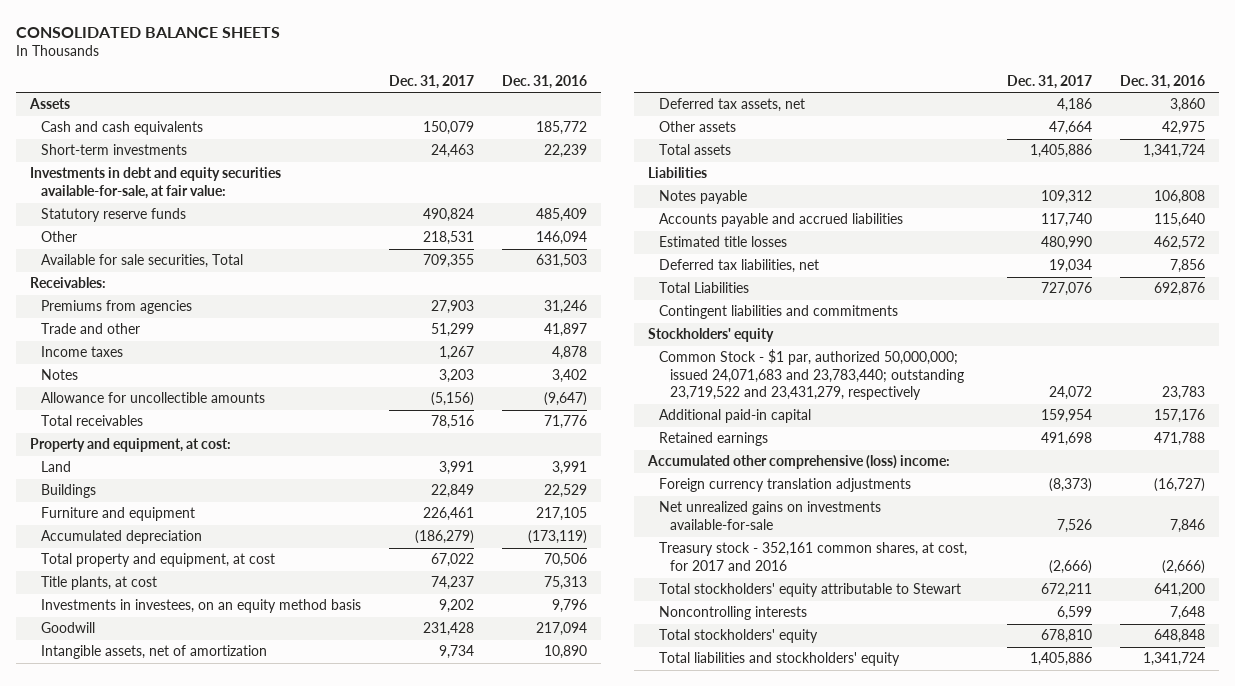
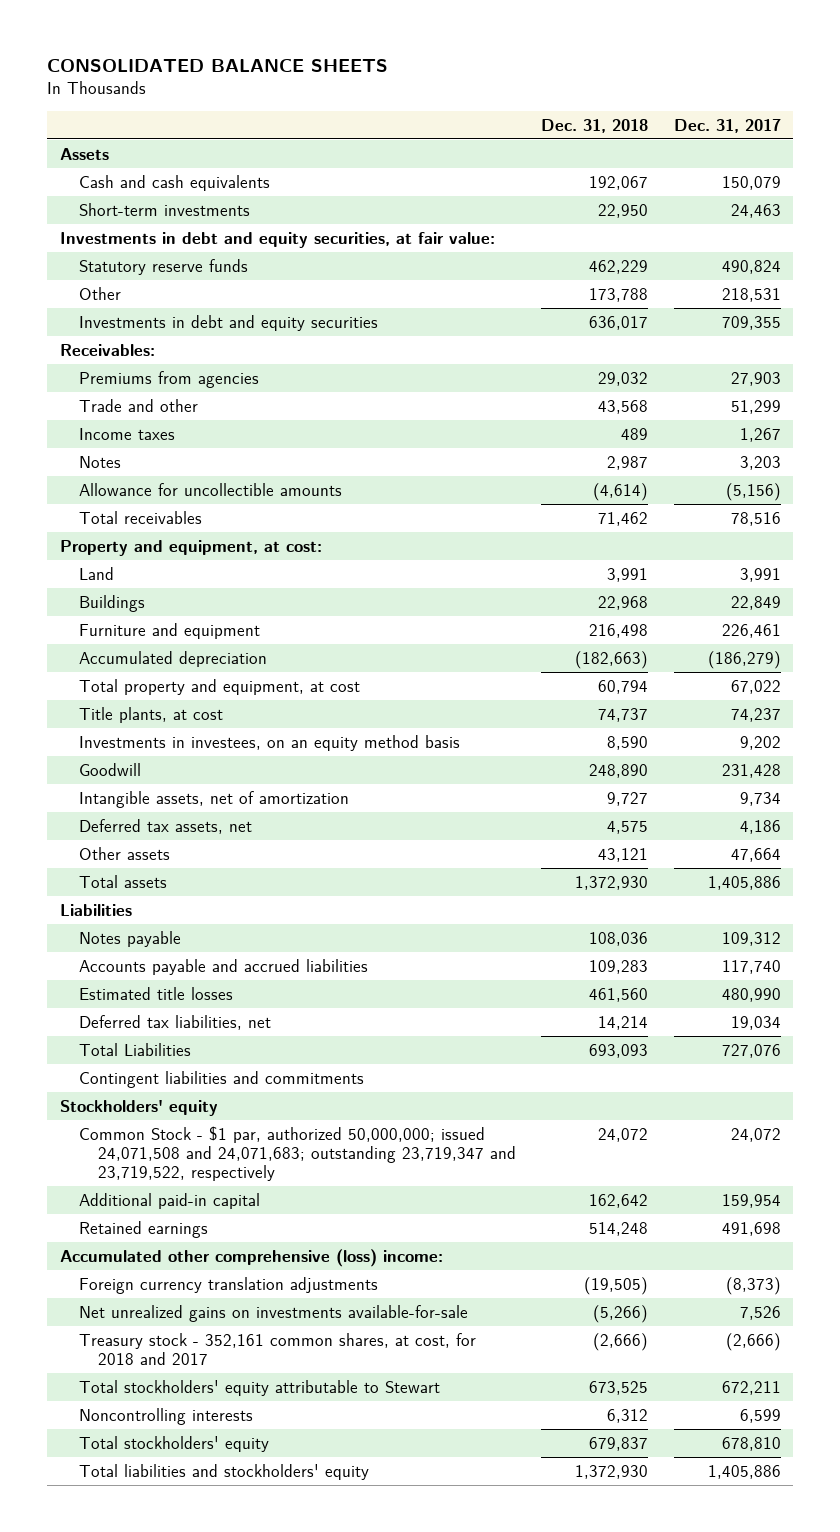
- | Dec. 31, 2017 | Dec. 31, 2016
+ | Dec. 31, 2018 | Dec. 31, 2017
- Investments in debt and equity securities available-for-sale, at fair value:
+ Investments in debt and equity securities, at fair value:
- Available for sale securities, Total | 709,355 | 631,503
+ Investments in debt and equity securities | 636,017 | 709,355
- Common Stock - $1 par, authorized 50,000,000; issued 24,071,683 and 23,783,440; outstanding 23,719,522 and 23,431,279, respectively | 24,072 | 23,783
+ Common Stock - $1 par, authorized 50,000,000; issued 24,071,508 and 24,071,683; outstanding 23,719,347 and 23,719,522, respectively | 24,072 | 24,072
- Treasury stock - 352,161 common shares, at cost, for 2017 and 2016 | (2,666) | (2,666)
+ Treasury stock - 352,161 common shares, at cost, for 2018 and 2017 | (2,666) | (2,666)

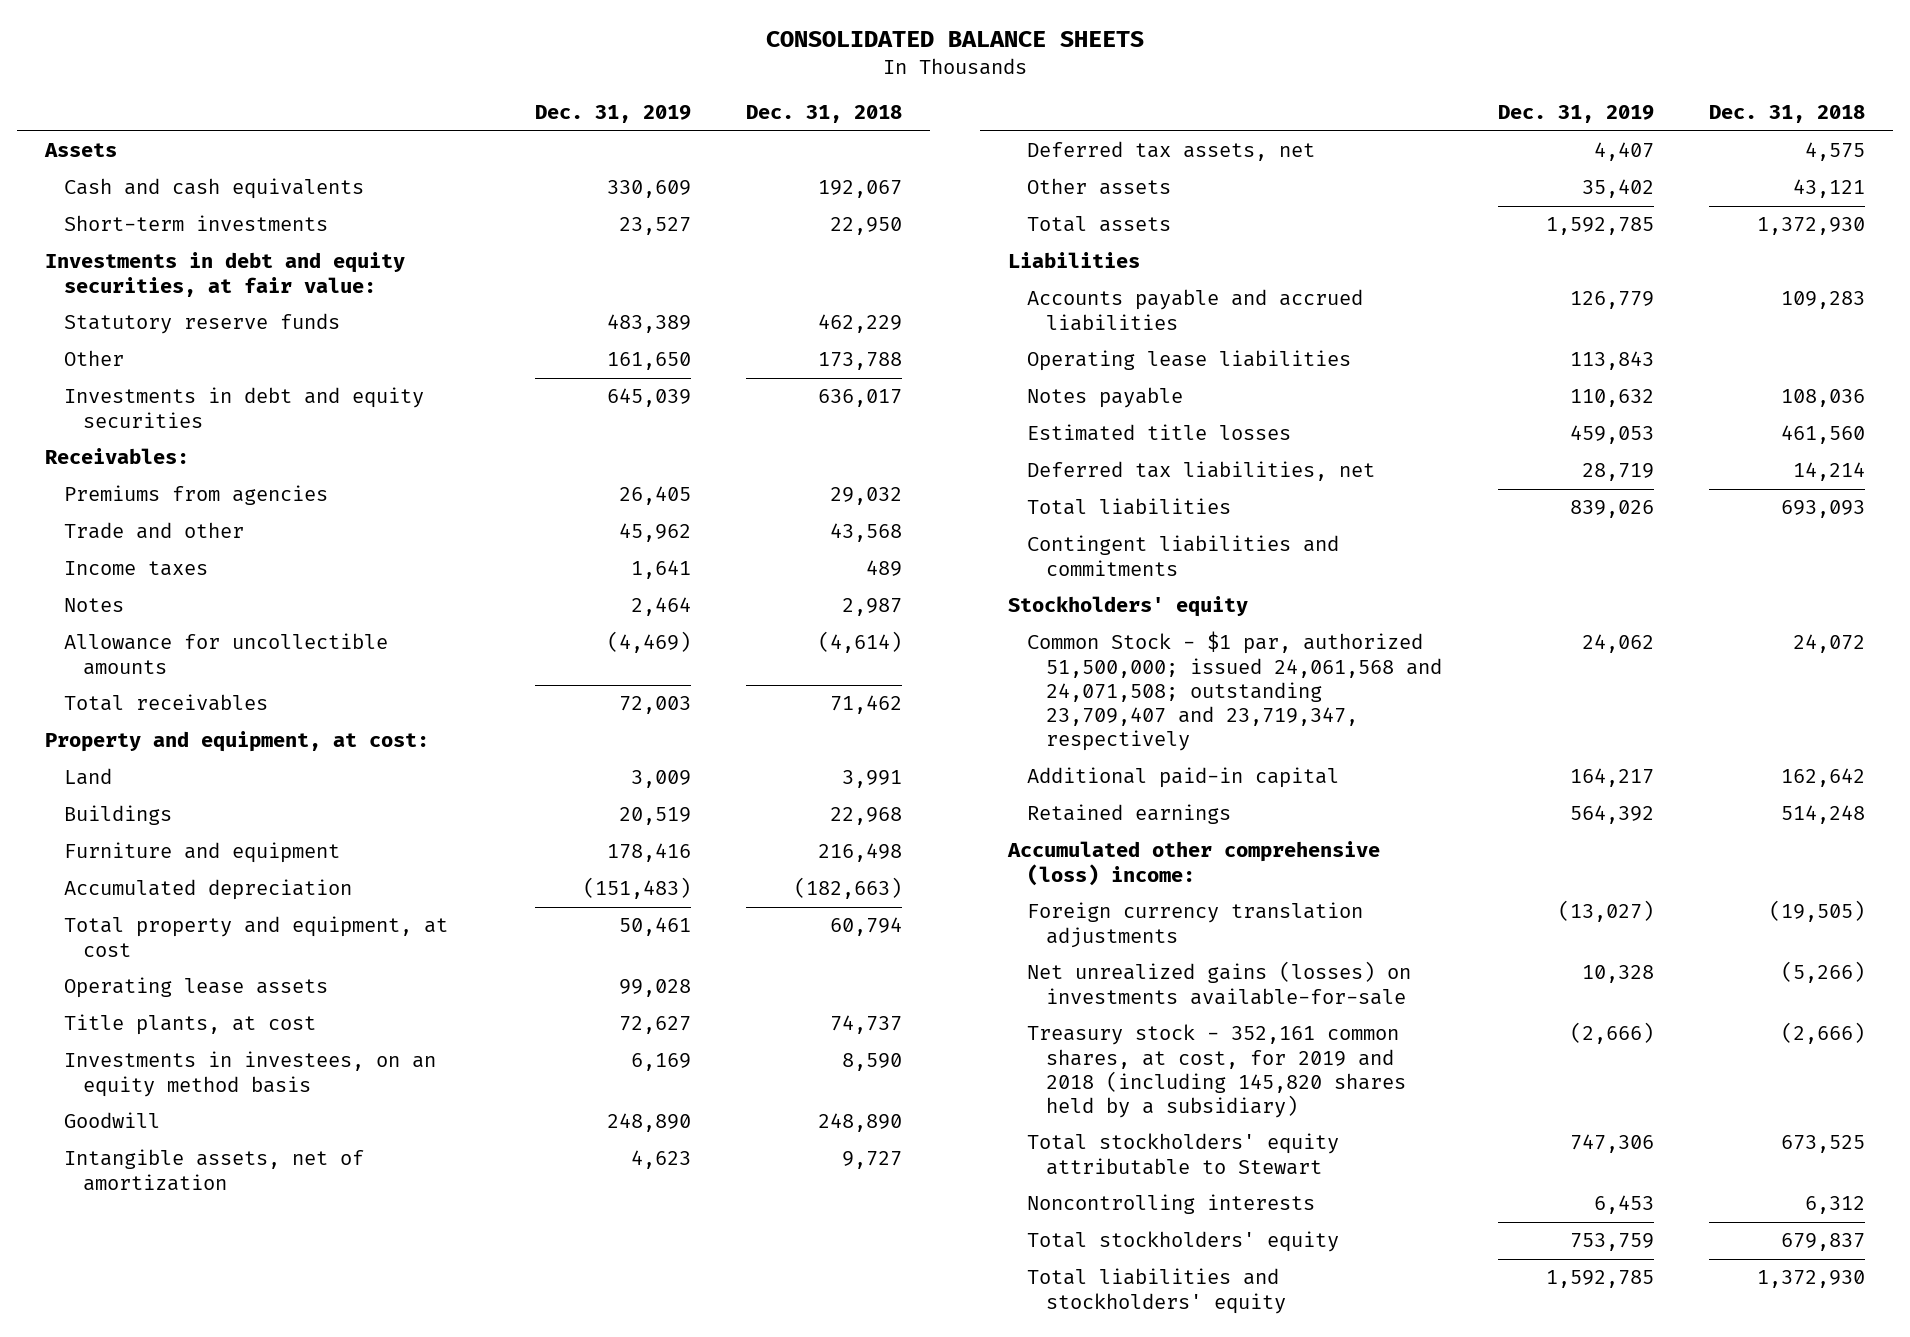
- | Dec. 31, 2018 | Dec. 31, 2017
+ | Dec. 31, 2019 | Dec. 31, 2018
+ Operating lease assets | 99,028 |
+ Operating lease liabilities | 113,843 |
moved down: Notes payable | 110,632 | 108,036
- Total Liabilities | 693,093 | 727,076
+ Total liabilities | 839,026 | 693,093
- Common Stock - $1 par, authorized 50,000,000; issued 24,071,508 and 24,071,683; outstanding 23,719,347 and 23,719,522, respectively | 24,072 | 24,072
+ Common Stock - $1 par, authorized 51,500,000; issued 24,061,568 and 24,071,508; outstanding 23,709,407 and 23,719,347, respectively | 24,062 | 24,072
- Net unrealized gains on investments available-for-sale | (5,266) | 7,526
- Treasury stock - 352,161 common shares, at cost, for 2018 and 2017 | (2,666) | (2,666)
+ Net unrealized gains (losses) on investments available-for-sale | 10,328 | (5,266)
+ Treasury stock - 352,161 common shares, at cost, for 2019 and 2018 (including 145,820 shares held by a subsidiary) | (2,666) | (2,666)

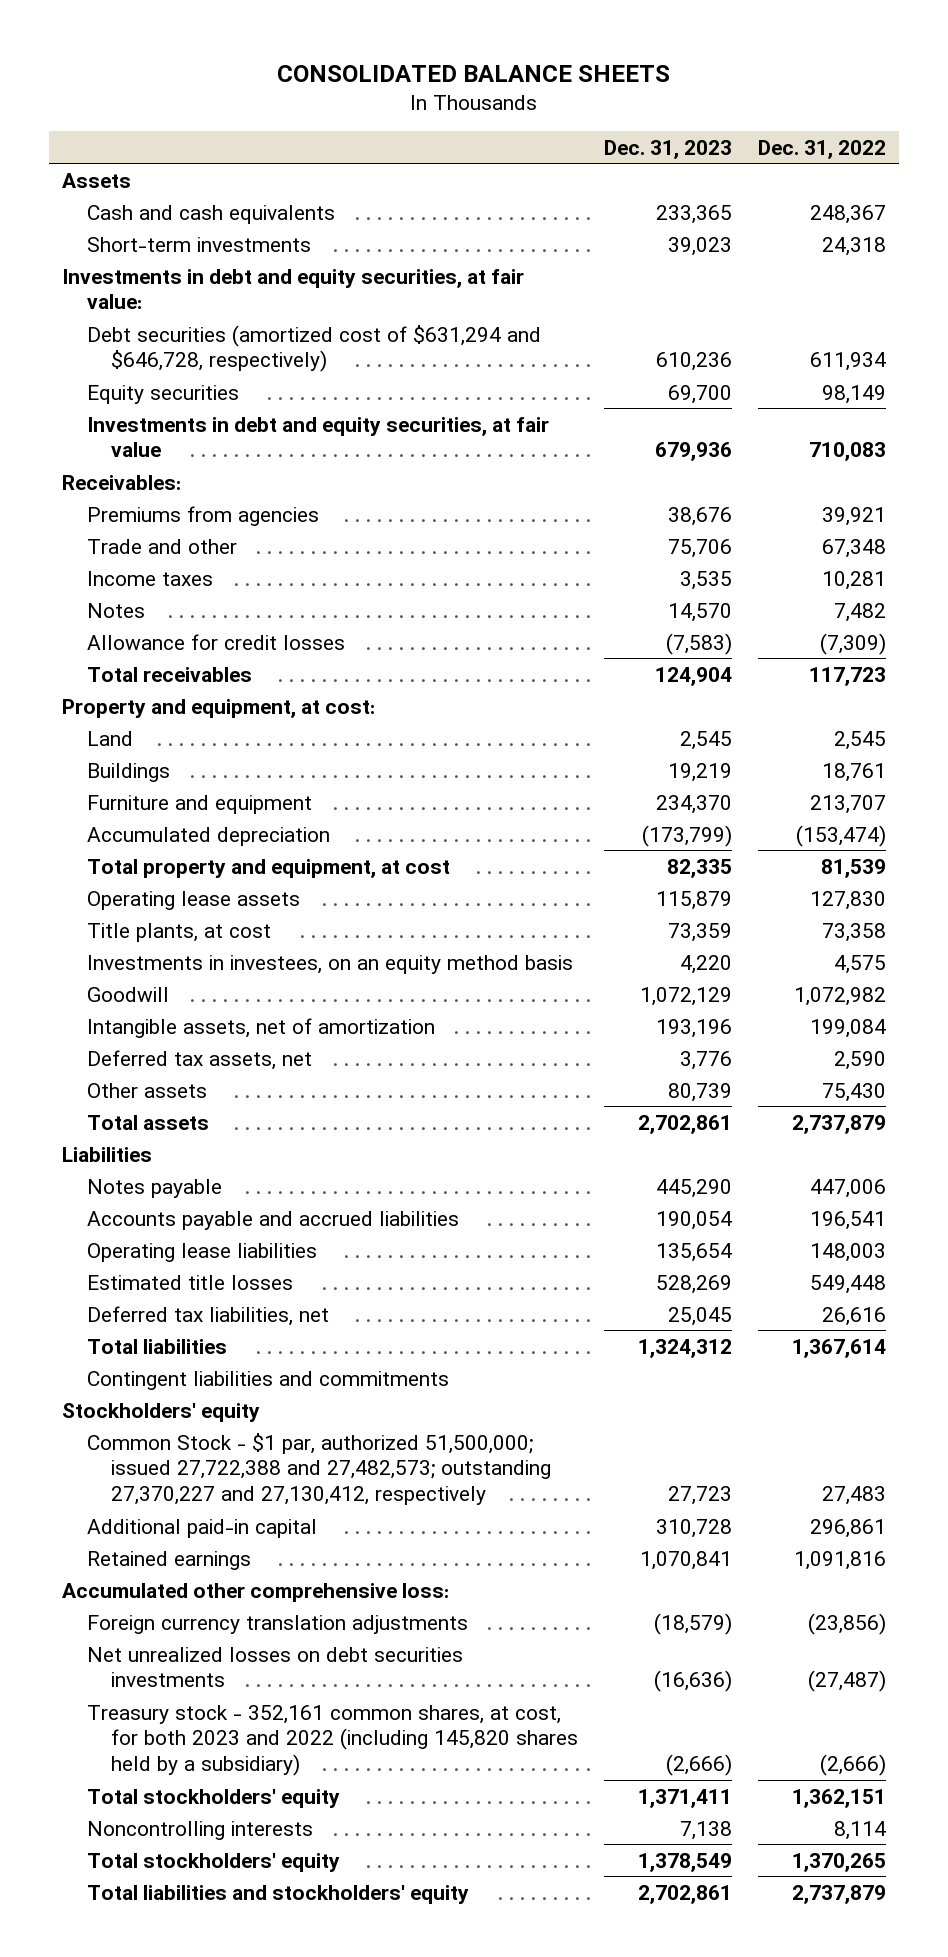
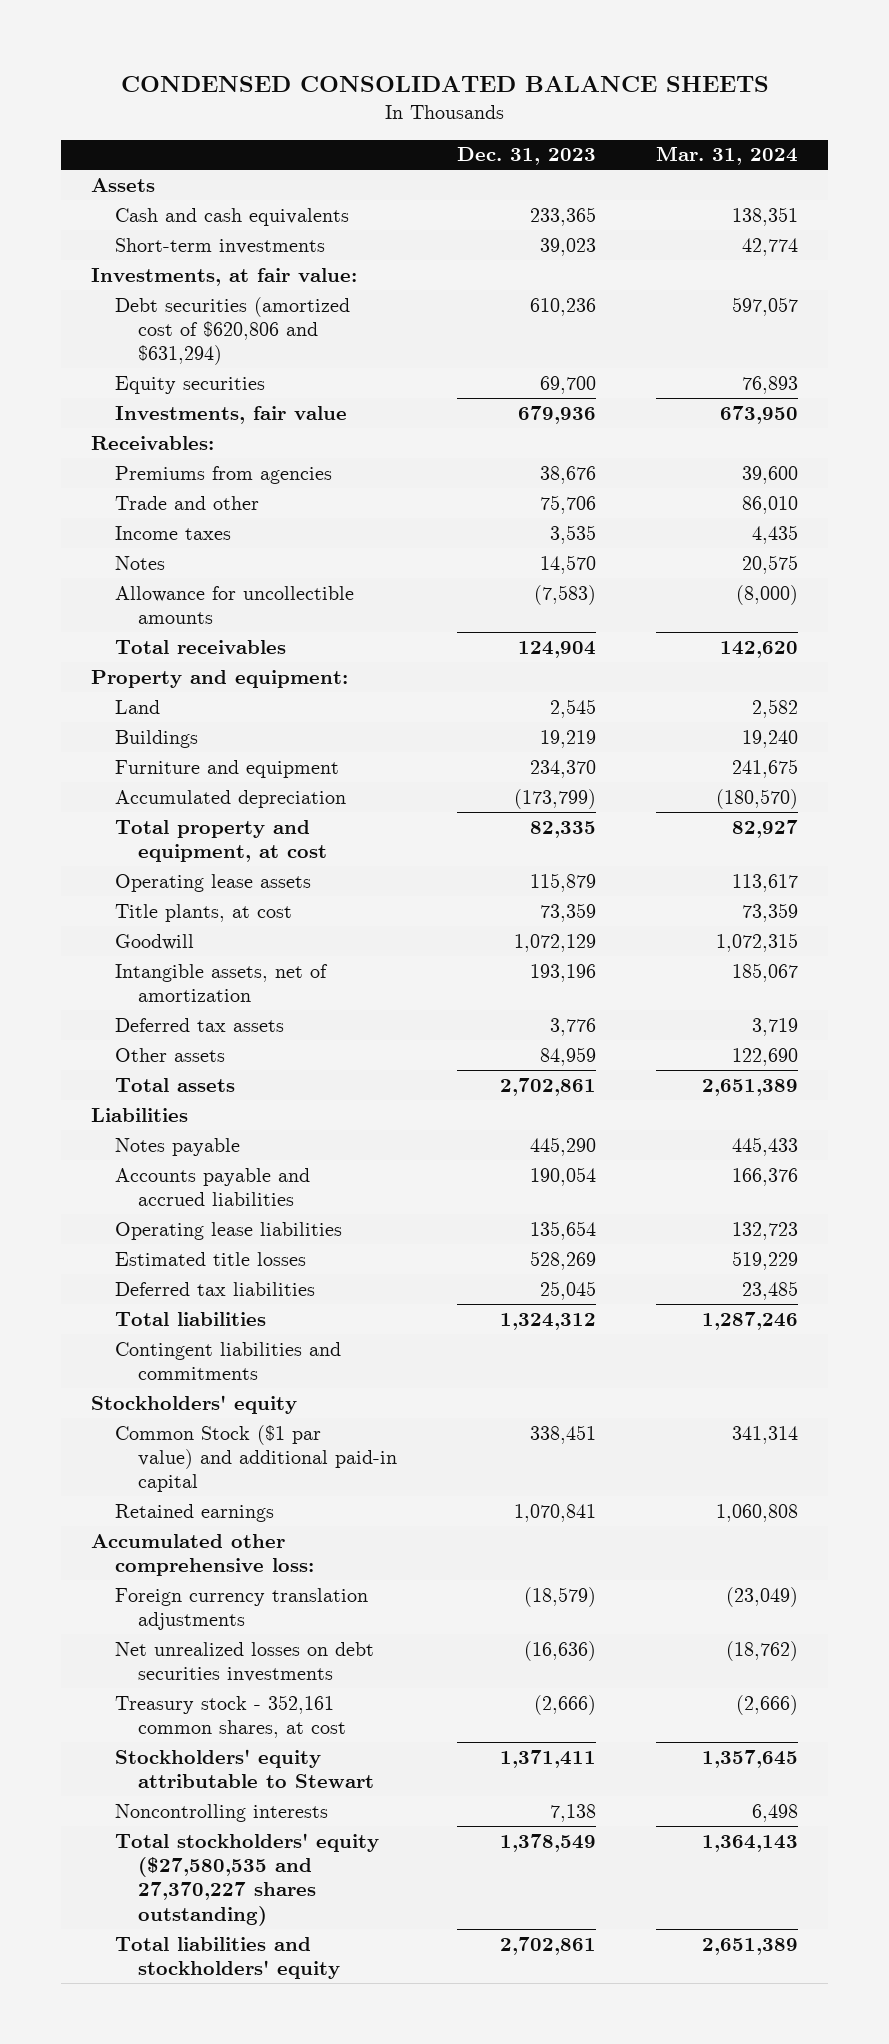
- CONSOLIDATED BALANCE SHEETS
+ CONDENSED CONSOLIDATED BALANCE SHEETS
- | Dec. 31, 2023 | Dec. 31, 2022
+ | Dec. 31, 2023 | Mar. 31, 2024
- Investments in debt and equity securities, at fair value:
- Debt securities (amortized cost of $631,294 and $646,728, respectively) | 610,236 | 611,934
+ Investments, at fair value:
+ Debt securities (amortized cost of $620,806 and $631,294) | 610,236 | 597,057
- Investments in debt and equity securities, at fair value | 679,936 | 710,083
+ Investments, fair value | 679,936 | 673,950
- Allowance for credit losses | (7,583) | (7,309)
+ Allowance for uncollectible amounts | (7,583) | (8,000)
- Property and equipment, at cost:
+ Property and equipment:
- Investments in investees, on an equity method basis | 4,220 | 4,575
- Deferred tax assets, net | 3,776 | 2,590
- Other assets | 80,739 | 75,430
+ Deferred tax assets | 3,776 | 3,719
+ Other assets | 84,959 | 122,690
- Deferred tax liabilities, net | 25,045 | 26,616
+ Deferred tax liabilities | 25,045 | 23,485
- Common Stock - $1 par, authorized 51,500,000; issued 27,722,388 and 27,482,573; outstanding 27,370,227 and 27,130,412, respectively | 27,723 | 27,483
- Additional paid-in capital | 310,728 | 296,861
+ Common Stock ($1 par value) and additional paid-in capital | 338,451 | 341,314
- Treasury stock - 352,161 common shares, at cost, for both 2023 and 2022 (including 145,820 shares held by a subsidiary) | (2,666) | (2,666)
- Total stockholders' equity | 1,371,411 | 1,362,151
+ Treasury stock - 352,161 common shares, at cost | (2,666) | (2,666)
+ Stockholders' equity attributable to Stewart | 1,371,411 | 1,357,645
- Total stockholders' equity | 1,378,549 | 1,370,265
+ Total stockholders' equity ($27,580,535 and 27,370,227 shares outstanding) | 1,378,549 | 1,364,143

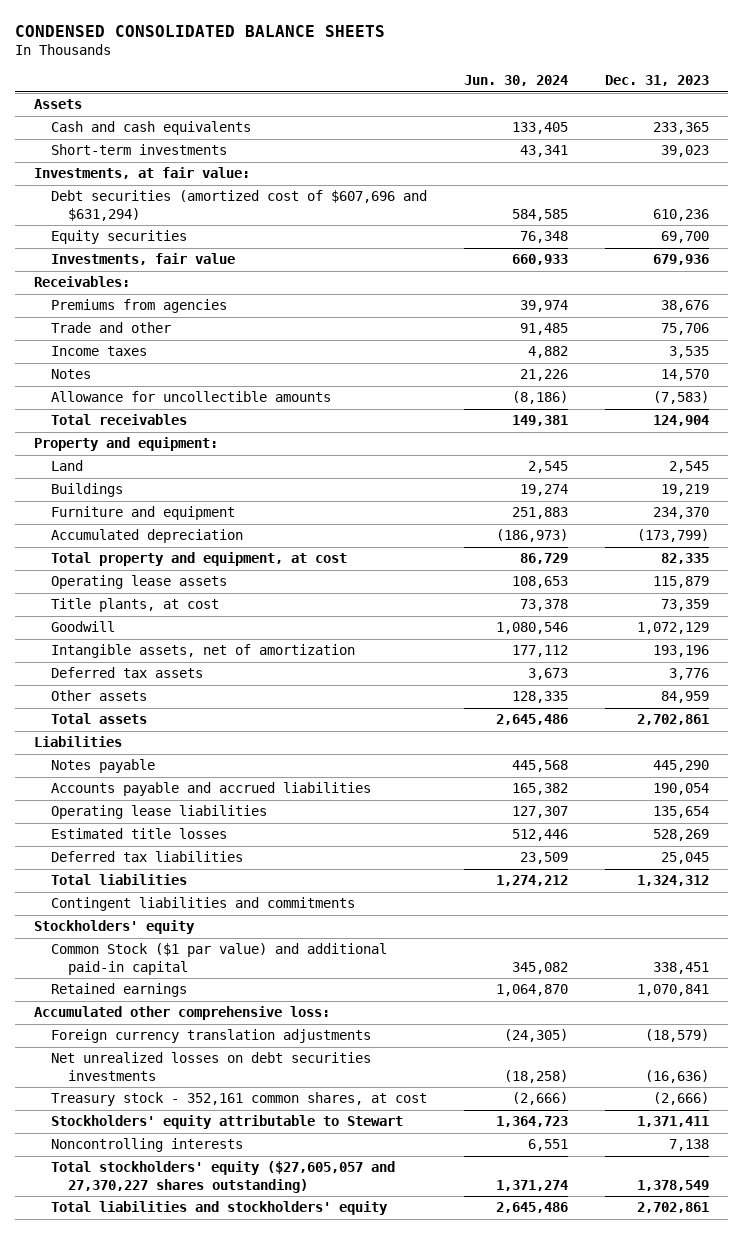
- | Dec. 31, 2023 | Mar. 31, 2024
+ | Jun. 30, 2024 | Dec. 31, 2023
- Debt securities (amortized cost of $620,806 and $631,294) | 610,236 | 597,057
+ Debt securities (amortized cost of $607,696 and $631,294) | 584,585 | 610,236
- Total stockholders' equity ($27,580,535 and 27,370,227 shares outstanding) | 1,378,549 | 1,364,143
+ Total stockholders' equity ($27,605,057 and 27,370,227 shares outstanding) | 1,371,274 | 1,378,549

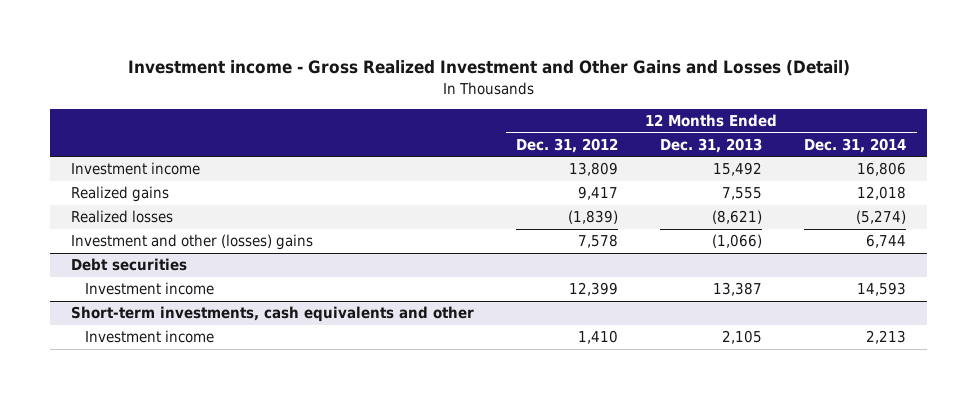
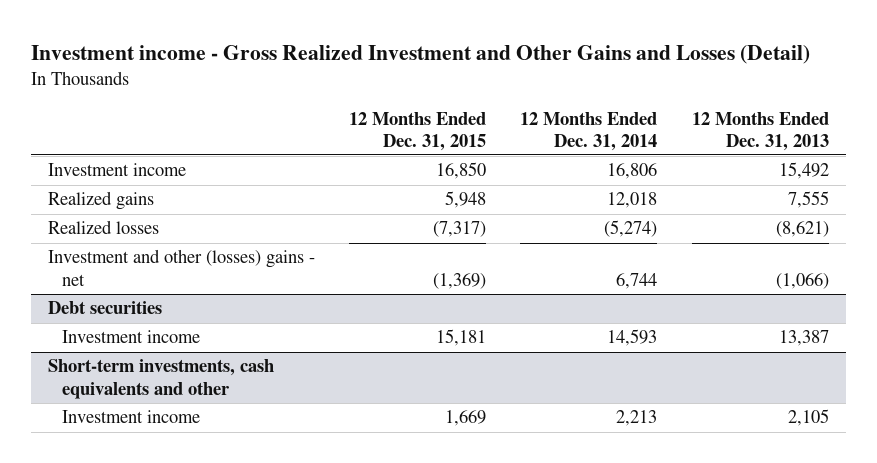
- | 12 Months Ended Dec. 31, 2012 | 12 Months Ended Dec. 31, 2013 | 12 Months Ended Dec. 31, 2014
+ | 12 Months Ended Dec. 31, 2015 | 12 Months Ended Dec. 31, 2014 | 12 Months Ended Dec. 31, 2013
- Investment and other (losses) gains | 7,578 | (1,066) | 6,744
+ Investment and other (losses) gains - net | (1,369) | 6,744 | (1,066)

